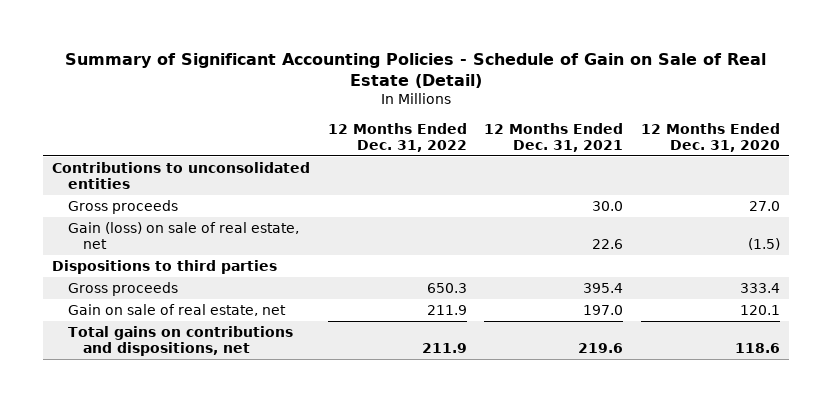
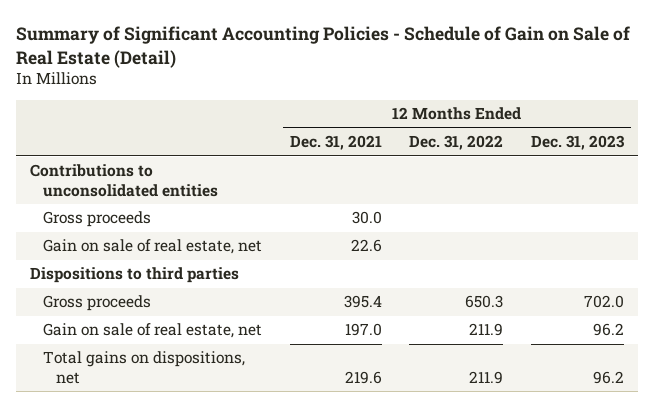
- | 12 Months Ended Dec. 31, 2022 | 12 Months Ended Dec. 31, 2021 | 12 Months Ended Dec. 31, 2020
+ | 12 Months Ended Dec. 31, 2021 | 12 Months Ended Dec. 31, 2022 | 12 Months Ended Dec. 31, 2023
- Gain (loss) on sale of real estate, net | | 22.6 | (1.5)
+ Gain on sale of real estate, net | 22.6 | |
- Total gains on contributions and dispositions, net | 211.9 | 219.6 | 118.6
+ Total gains on dispositions, net | 219.6 | 211.9 | 96.2

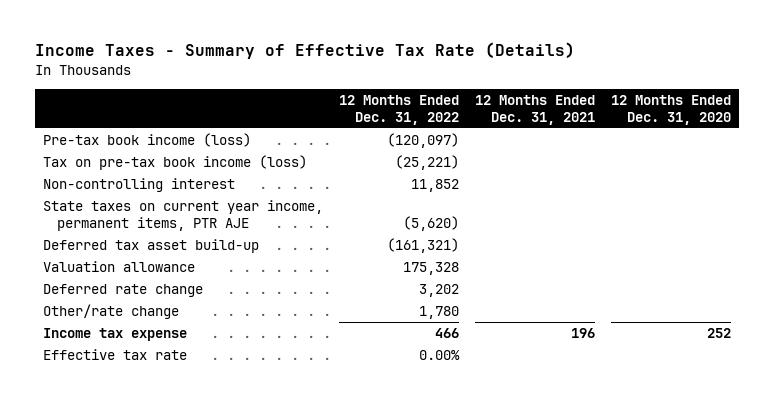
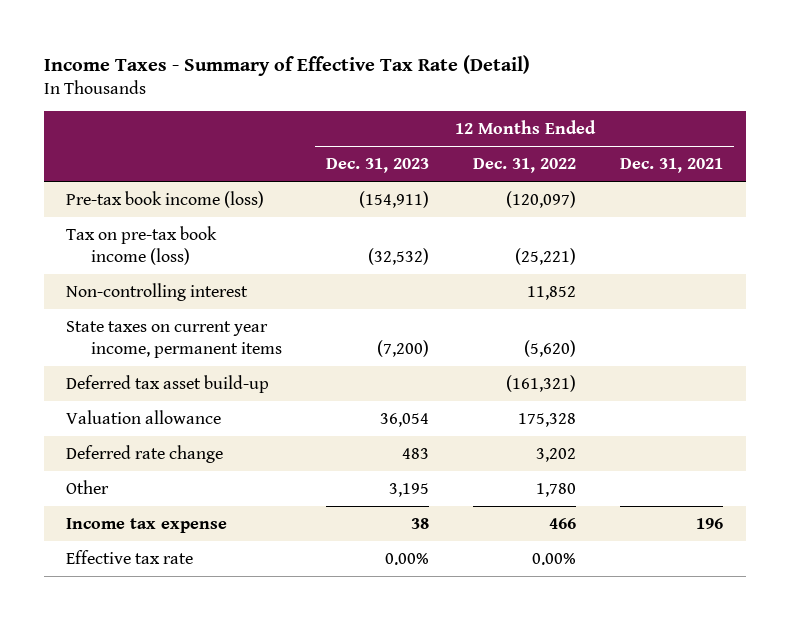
- Income Taxes - Summary of Effective Tax Rate (Details)
+ Income Taxes - Summary of Effective Tax Rate (Detail)
- | 12 Months Ended Dec. 31, 2022 | 12 Months Ended Dec. 31, 2021 | 12 Months Ended Dec. 31, 2020
+ | 12 Months Ended Dec. 31, 2023 | 12 Months Ended Dec. 31, 2022 | 12 Months Ended Dec. 31, 2021
- State taxes on current year income, permanent items, PTR AJE | (5,620) | |
+ State taxes on current year income, permanent items | (7,200) | (5,620) |
- Other/rate change | 1,780 | |
+ Other | 3,195 | 1,780 |

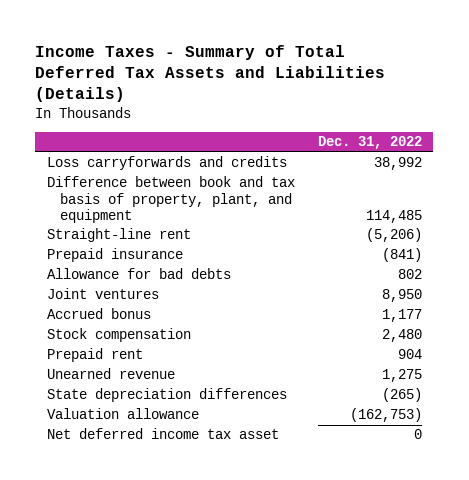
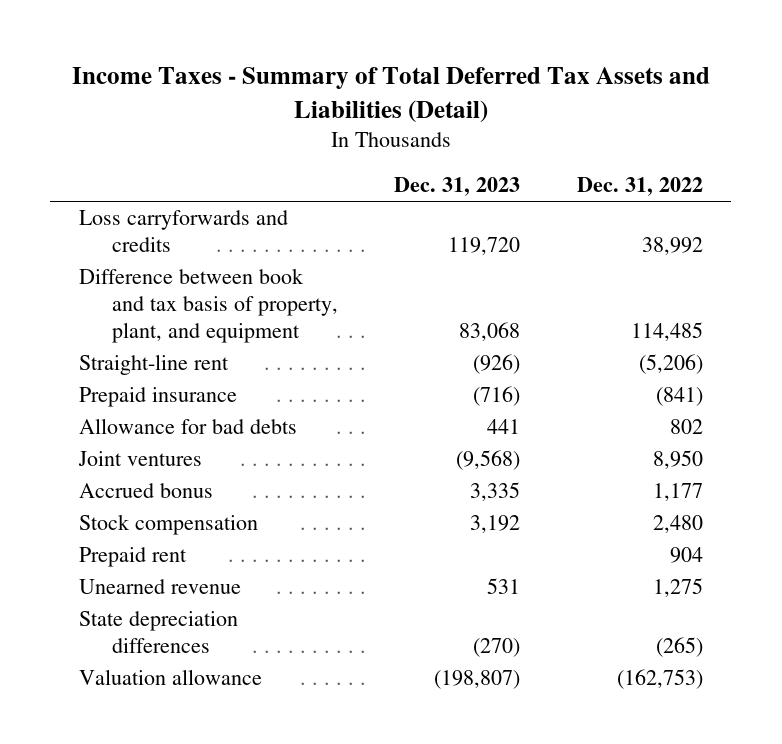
- Income Taxes - Summary of Total Deferred Tax Assets and Liabilities (Details)
+ Income Taxes - Summary of Total Deferred Tax Assets and Liabilities (Detail)
- | Dec. 31, 2022
+ | Dec. 31, 2023 | Dec. 31, 2022
- Net deferred income tax asset | 0

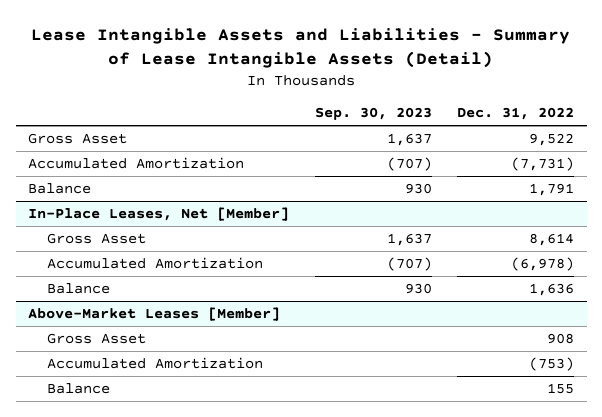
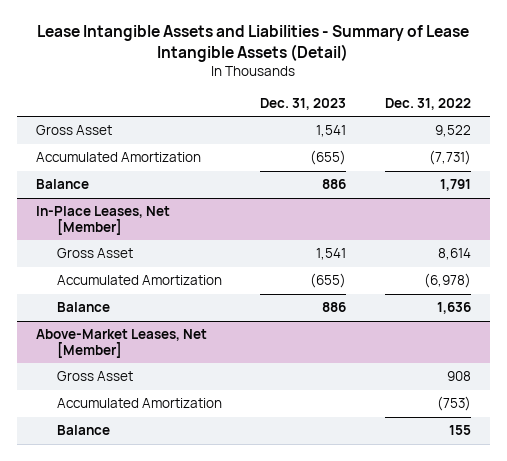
- | Sep. 30, 2023 | Dec. 31, 2022
+ | Dec. 31, 2023 | Dec. 31, 2022
- Above-Market Leases [Member]
+ Above-Market Leases, Net [Member]

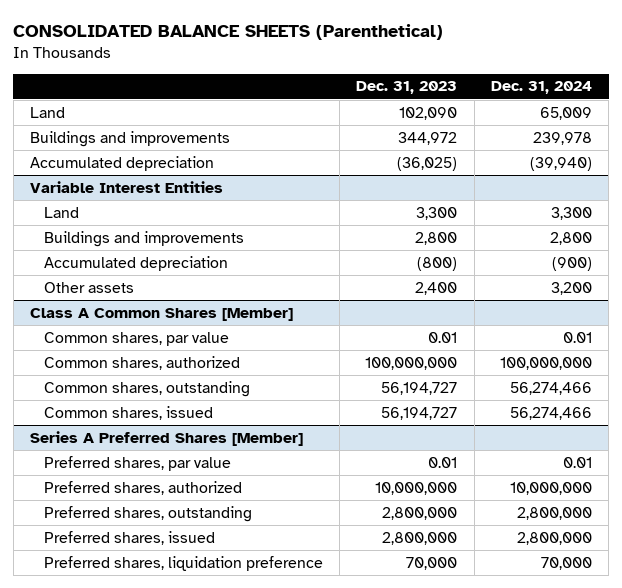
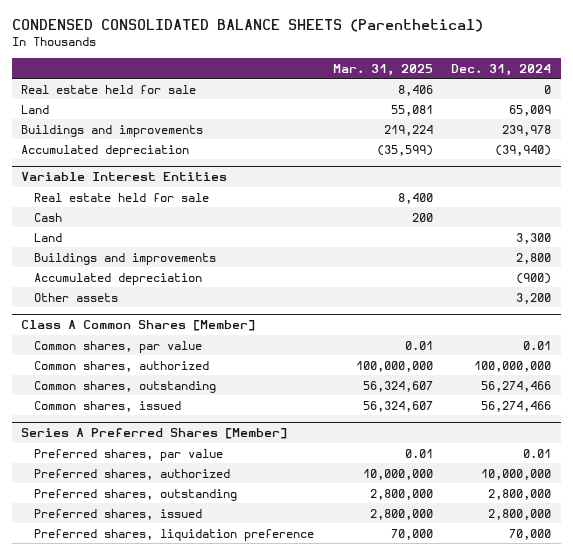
- CONSOLIDATED BALANCE SHEETS (Parenthetical)
+ CONDENSED CONSOLIDATED BALANCE SHEETS (Parenthetical)
- | Dec. 31, 2023 | Dec. 31, 2024
+ | Mar. 31, 2025 | Dec. 31, 2024
+ Real estate held for sale | 8,406 | 0
@ Variable Interest Entities
+ Real estate held for sale | 8,400 |
+ Cash | 200 |

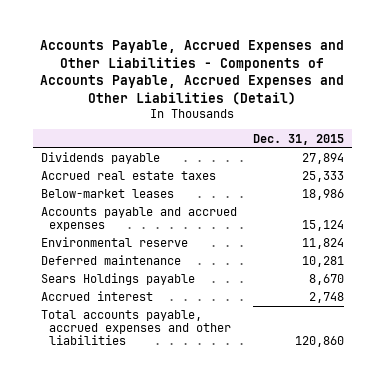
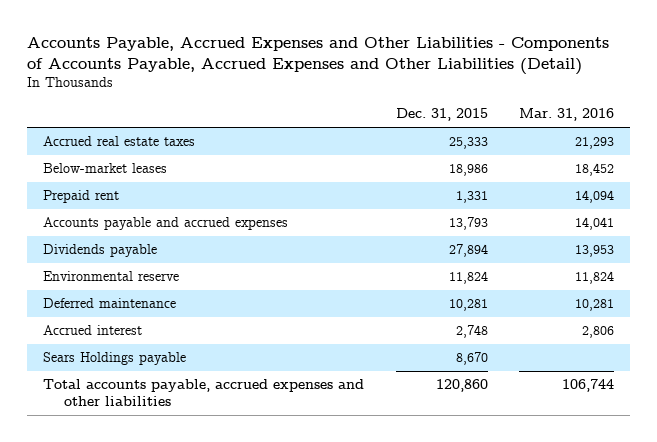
- | Dec. 31, 2015
+ | Dec. 31, 2015 | Mar. 31, 2016
- Accounts payable and accrued expenses | 15,124
+ Prepaid rent | 1,331 | 14,094
+ Accounts payable and accrued expenses | 13,793 | 14,041
moved down: Dividends payable | 27,894 | 13,953
moved down: Sears Holdings payable | 8,670 |

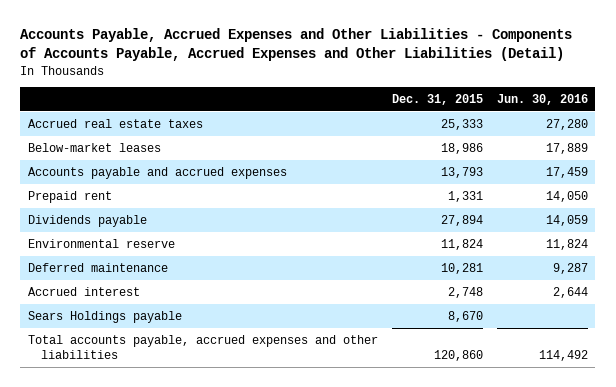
- | Dec. 31, 2015 | Mar. 31, 2016
+ | Dec. 31, 2015 | Jun. 30, 2016
moved down: Prepaid rent | 1,331 | 14,050

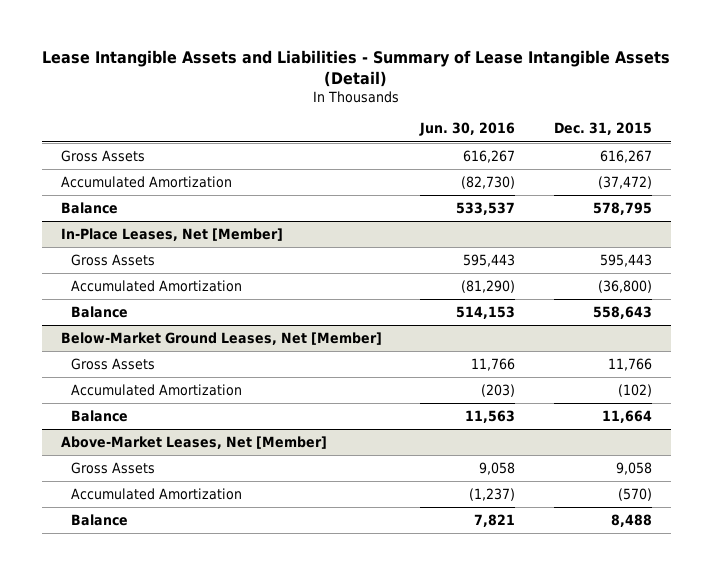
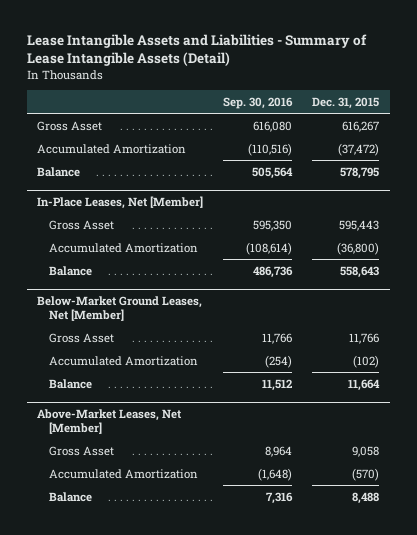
- | Jun. 30, 2016 | Dec. 31, 2015
+ | Sep. 30, 2016 | Dec. 31, 2015
- Gross Assets | 616,267 | 616,267
+ Gross Asset | 616,080 | 616,267
@ In-Place Leases, Net [Member]
- Gross Assets | 595,443 | 595,443
+ Gross Asset | 595,350 | 595,443
@ Below-Market Ground Leases, Net [Member]
- Gross Assets | 11,766 | 11,766
+ Gross Asset | 11,766 | 11,766
@ Above-Market Leases, Net [Member]
- Gross Assets | 9,058 | 9,058
+ Gross Asset | 8,964 | 9,058

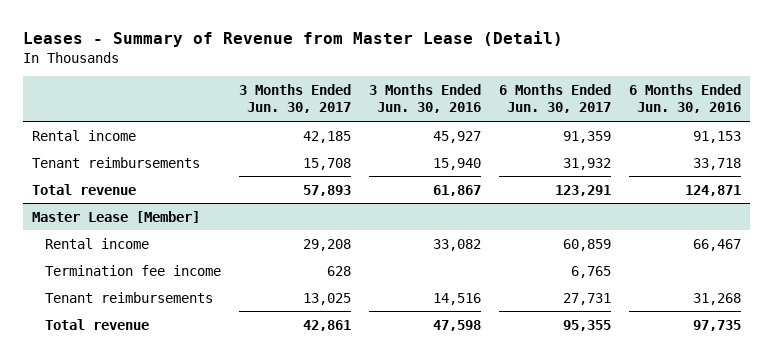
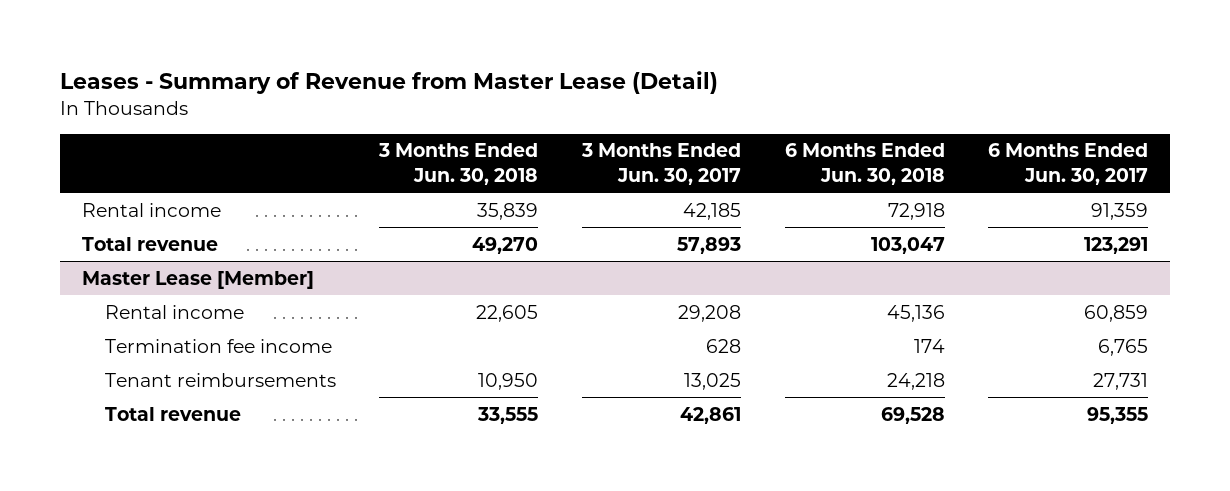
- | 3 Months Ended Jun. 30, 2017 | 3 Months Ended Jun. 30, 2016 | 6 Months Ended Jun. 30, 2017 | 6 Months Ended Jun. 30, 2016
+ | 3 Months Ended Jun. 30, 2018 | 3 Months Ended Jun. 30, 2017 | 6 Months Ended Jun. 30, 2018 | 6 Months Ended Jun. 30, 2017
- Tenant reimbursements | 15,708 | 15,940 | 31,932 | 33,718

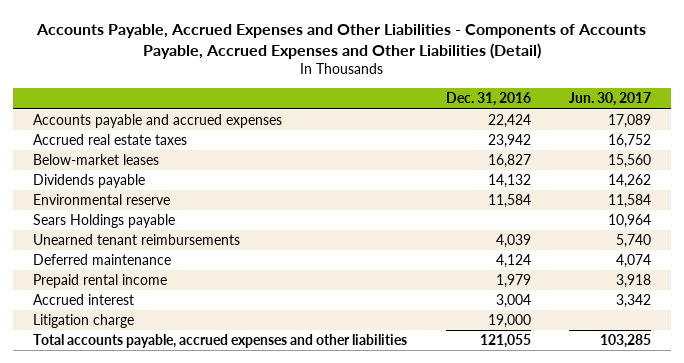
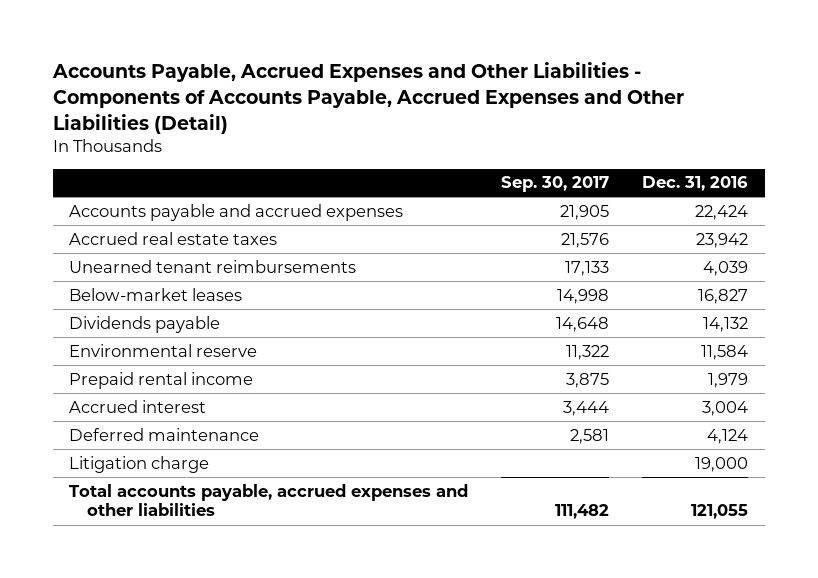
- | Dec. 31, 2016 | Jun. 30, 2017
+ | Sep. 30, 2017 | Dec. 31, 2016
moved up: Unearned tenant reimbursements | 17,133 | 4,039
- Sears Holdings payable | | 10,964
moved down: Deferred maintenance | 2,581 | 4,124

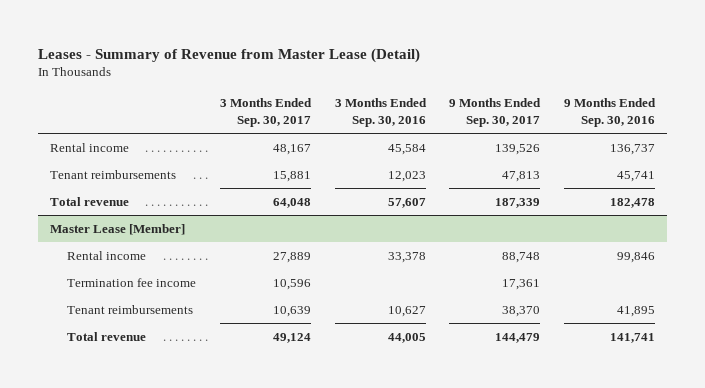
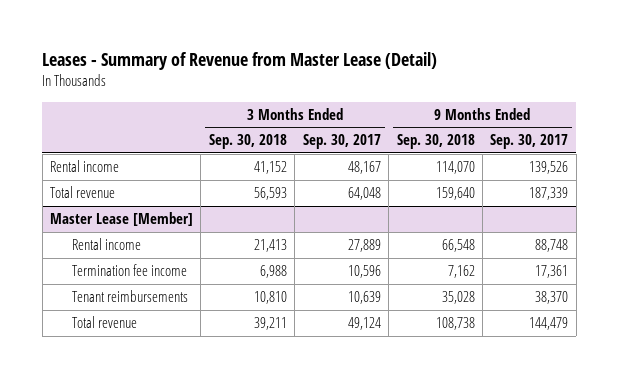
- | 3 Months Ended Sep. 30, 2017 | 3 Months Ended Sep. 30, 2016 | 9 Months Ended Sep. 30, 2017 | 9 Months Ended Sep. 30, 2016
+ | 3 Months Ended Sep. 30, 2018 | 3 Months Ended Sep. 30, 2017 | 9 Months Ended Sep. 30, 2018 | 9 Months Ended Sep. 30, 2017
- Tenant reimbursements | 15,881 | 12,023 | 47,813 | 45,741

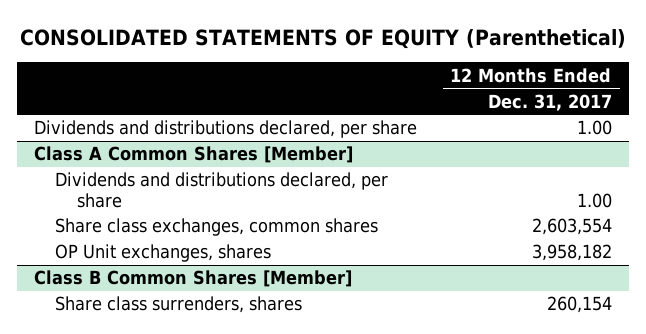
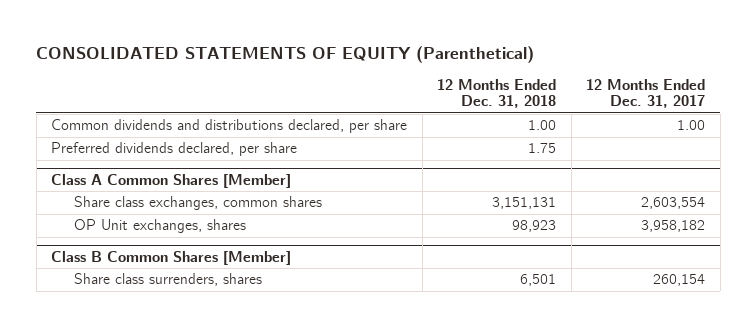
- | 12 Months Ended Dec. 31, 2017
+ | 12 Months Ended Dec. 31, 2018 | 12 Months Ended Dec. 31, 2017
- Dividends and distributions declared, per share | 1.00
+ Common dividends and distributions declared, per share | 1.00 | 1.00
+ Preferred dividends declared, per share | 1.75 |
@ Class A Common Shares [Member]
- Dividends and distributions declared, per share | 1.00

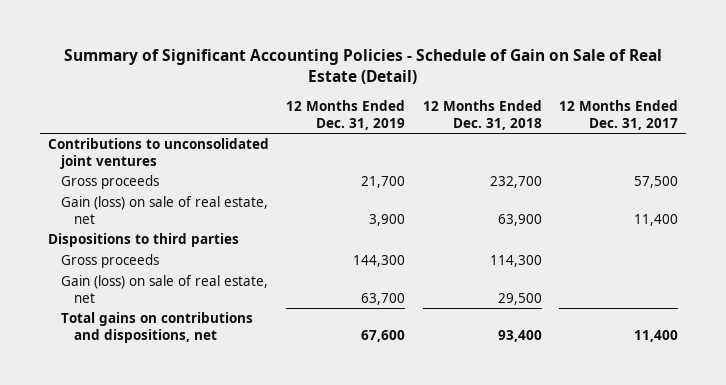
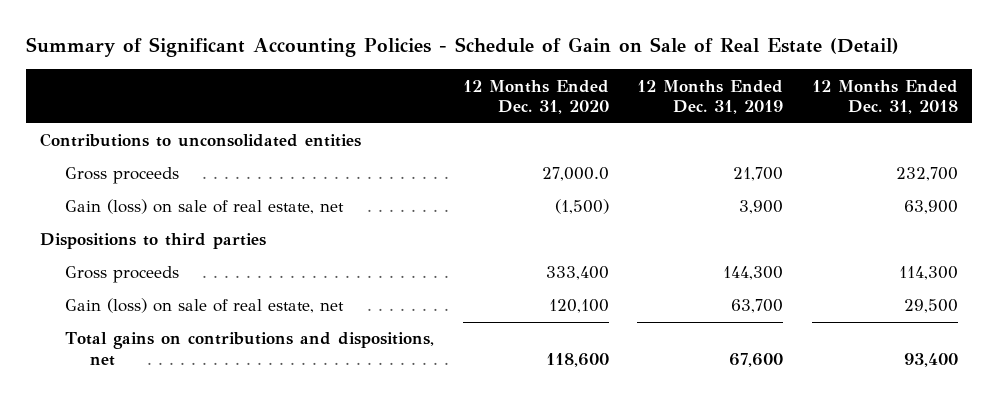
- | 12 Months Ended Dec. 31, 2019 | 12 Months Ended Dec. 31, 2018 | 12 Months Ended Dec. 31, 2017
+ | 12 Months Ended Dec. 31, 2020 | 12 Months Ended Dec. 31, 2019 | 12 Months Ended Dec. 31, 2018
- Contributions to unconsolidated joint ventures
+ Contributions to unconsolidated entities

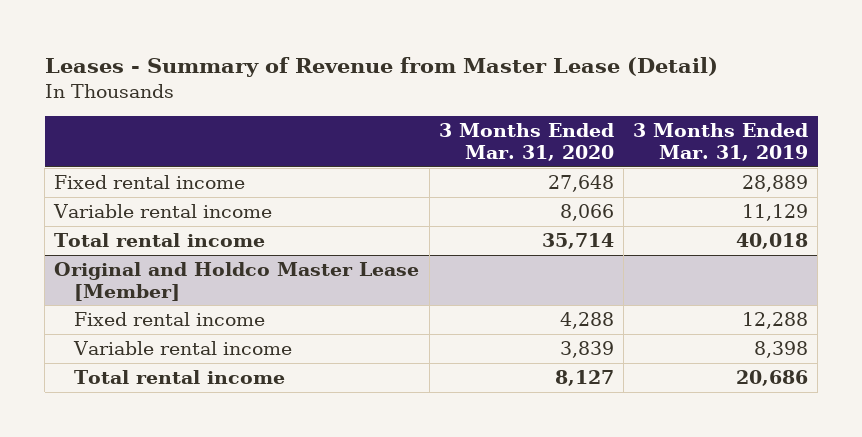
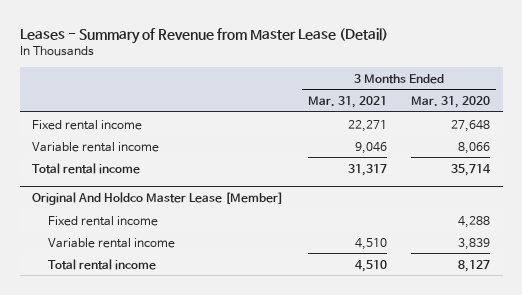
- | 3 Months Ended Mar. 31, 2020 | 3 Months Ended Mar. 31, 2019
+ | 3 Months Ended Mar. 31, 2021 | 3 Months Ended Mar. 31, 2020
- Original and Holdco Master Lease [Member]
+ Original And Holdco Master Lease [Member]

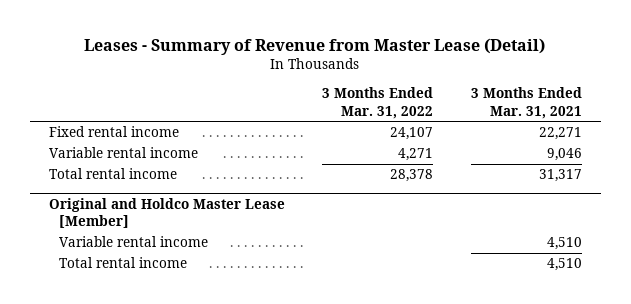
- | 3 Months Ended Mar. 31, 2021 | 3 Months Ended Mar. 31, 2020
+ | 3 Months Ended Mar. 31, 2022 | 3 Months Ended Mar. 31, 2021
- Original And Holdco Master Lease [Member]
- Fixed rental income | | 4,288
+ Original and Holdco Master Lease [Member]

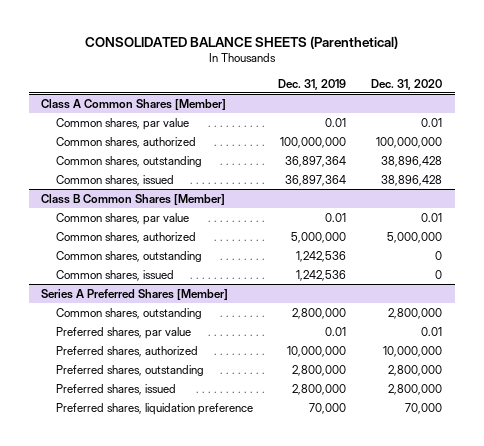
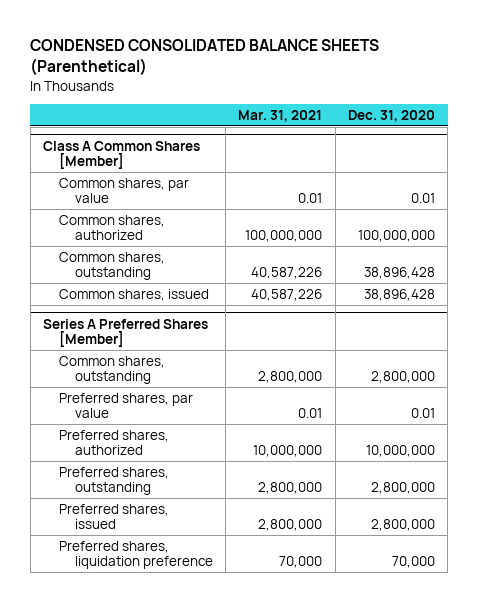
- CONSOLIDATED BALANCE SHEETS (Parenthetical)
+ CONDENSED CONSOLIDATED BALANCE SHEETS (Parenthetical)
- | Dec. 31, 2019 | Dec. 31, 2020
+ | Mar. 31, 2021 | Dec. 31, 2020
- Class B Common Shares [Member]
- Common shares, par value | 0.01 | 0.01
- Common shares, authorized | 5,000,000 | 5,000,000
- Common shares, outstanding | 1,242,536 | 0
- Common shares, issued | 1,242,536 | 0

